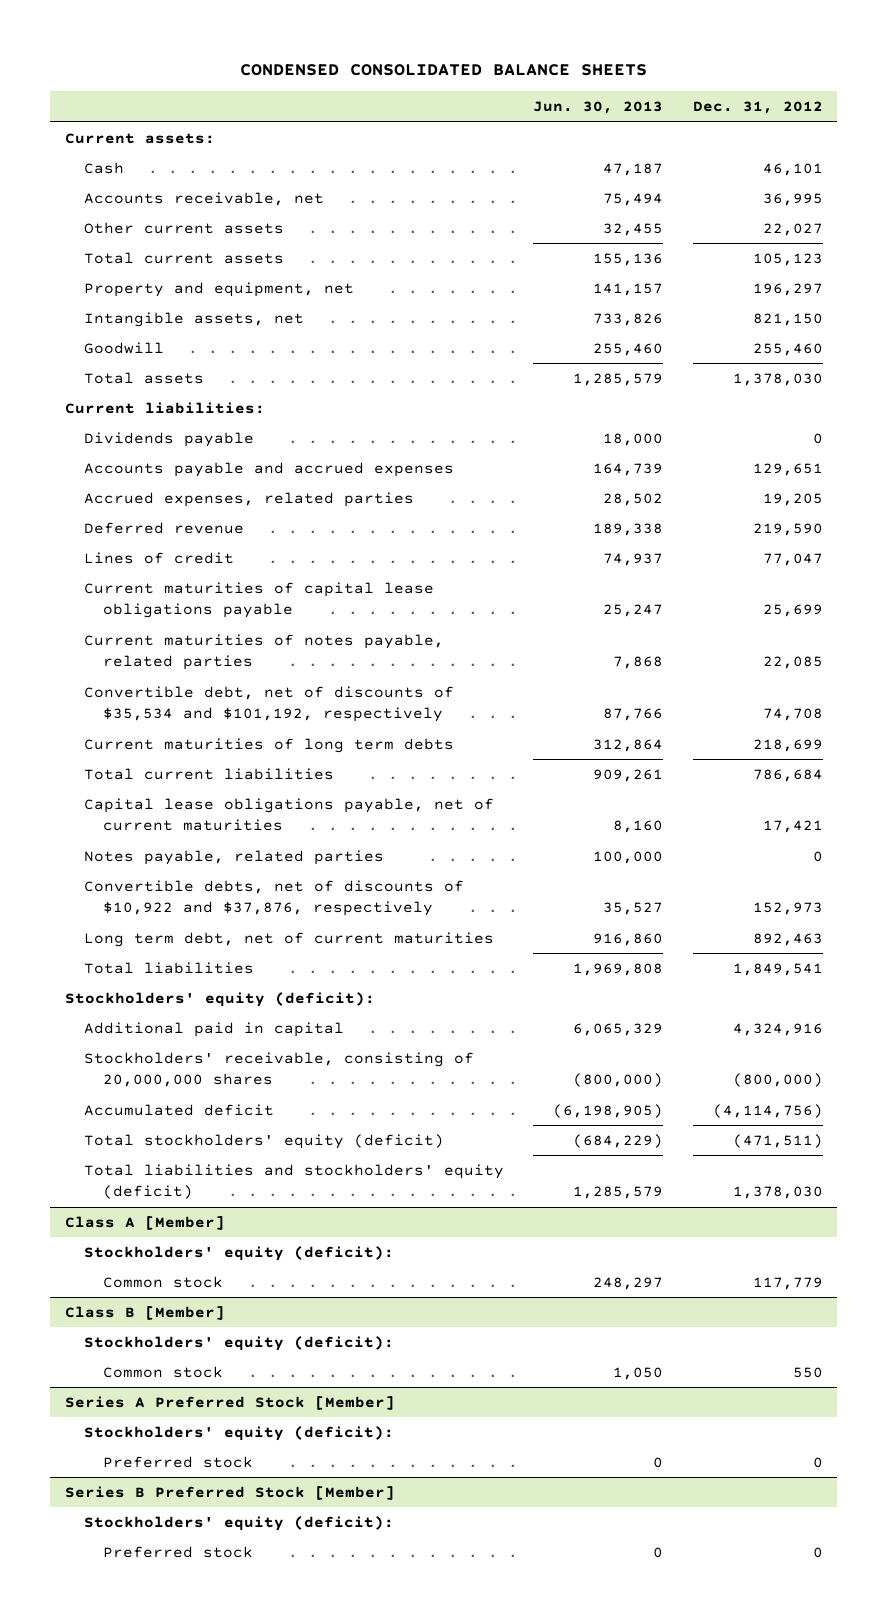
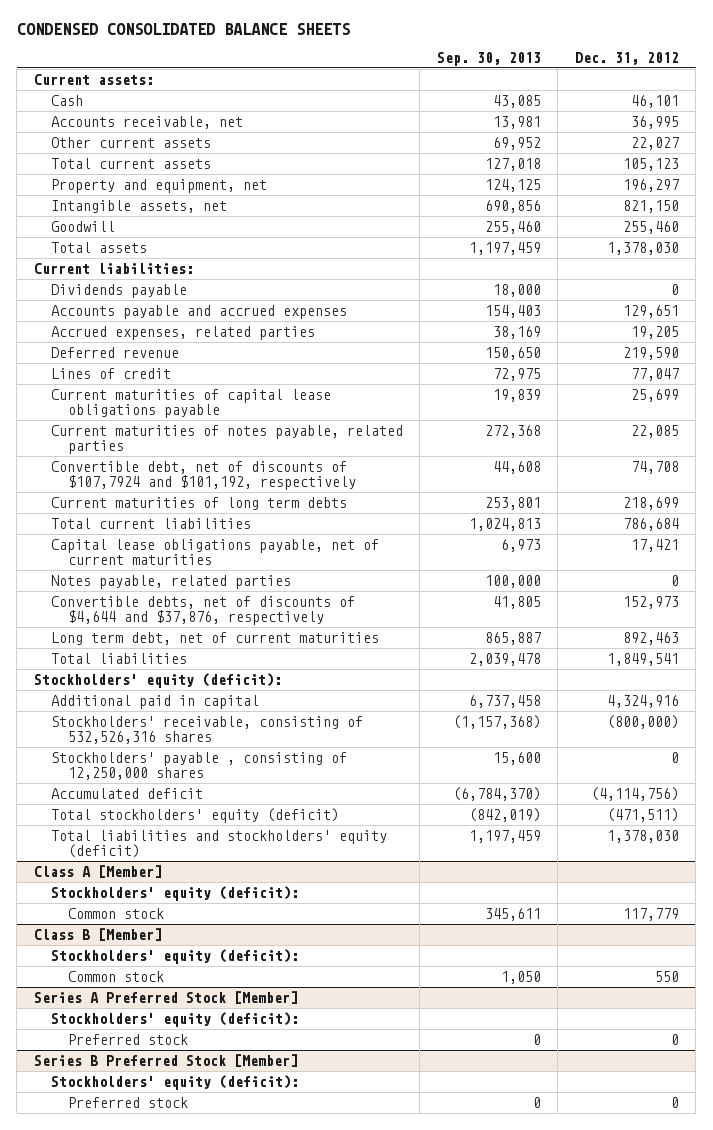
- | Jun. 30, 2013 | Dec. 31, 2012
+ | Sep. 30, 2013 | Dec. 31, 2012
- Convertible debt, net of discounts of $35,534 and $101,192, respectively | 87,766 | 74,708
+ Convertible debt, net of discounts of $107,7924 and $101,192, respectively | 44,608 | 74,708
- Convertible debts, net of discounts of $10,922 and $37,876, respectively | 35,527 | 152,973
+ Convertible debts, net of discounts of $4,644 and $37,876, respectively | 41,805 | 152,973
- Stockholders' receivable, consisting of 20,000,000 shares | (800,000) | (800,000)
+ Stockholders' receivable, consisting of 532,526,316 shares | (1,157,368) | (800,000)
+ Stockholders' payable , consisting of 12,250,000 shares | 15,600 | 0

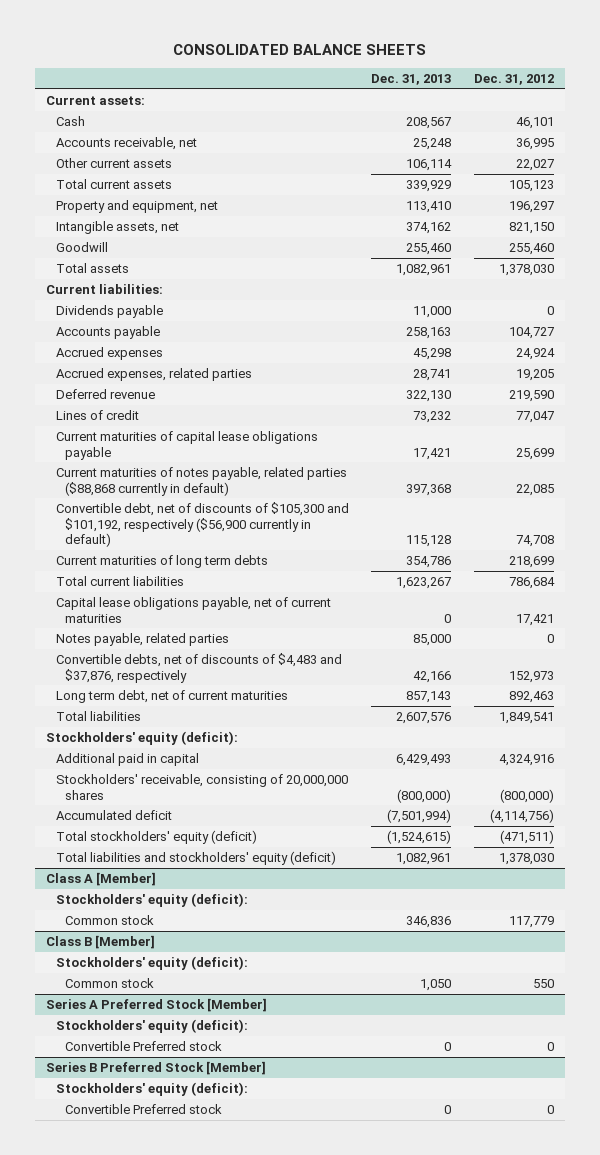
- CONDENSED CONSOLIDATED BALANCE SHEETS
+ CONSOLIDATED BALANCE SHEETS
- | Sep. 30, 2013 | Dec. 31, 2012
+ | Dec. 31, 2013 | Dec. 31, 2012
- Accounts payable and accrued expenses | 154,403 | 129,651
+ Accounts payable | 258,163 | 104,727
+ Accrued expenses | 45,298 | 24,924
- Current maturities of notes payable, related parties | 272,368 | 22,085
- Convertible debt, net of discounts of $107,7924 and $101,192, respectively | 44,608 | 74,708
+ Current maturities of notes payable, related parties ($88,868 currently in default) | 397,368 | 22,085
+ Convertible debt, net of discounts of $105,300 and $101,192, respectively ($56,900 currently in default) | 115,128 | 74,708
- Convertible debts, net of discounts of $4,644 and $37,876, respectively | 41,805 | 152,973
+ Convertible debts, net of discounts of $4,483 and $37,876, respectively | 42,166 | 152,973
- Stockholders' receivable, consisting of 532,526,316 shares | (1,157,368) | (800,000)
- Stockholders' payable , consisting of 12,250,000 shares | 15,600 | 0
+ Stockholders' receivable, consisting of 20,000,000 shares | (800,000) | (800,000)
@ Series A Preferred Stock [Member]
- Preferred stock | 0 | 0
+ Convertible Preferred stock | 0 | 0
@ Series B Preferred Stock [Member]
- Preferred stock | 0 | 0
+ Convertible Preferred stock | 0 | 0

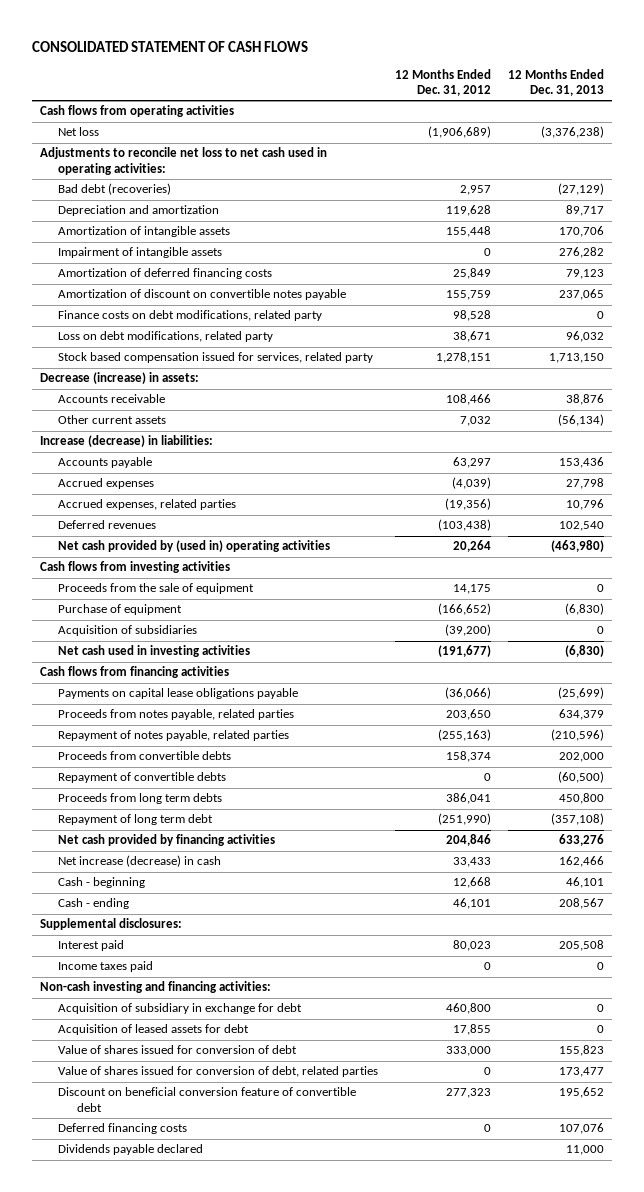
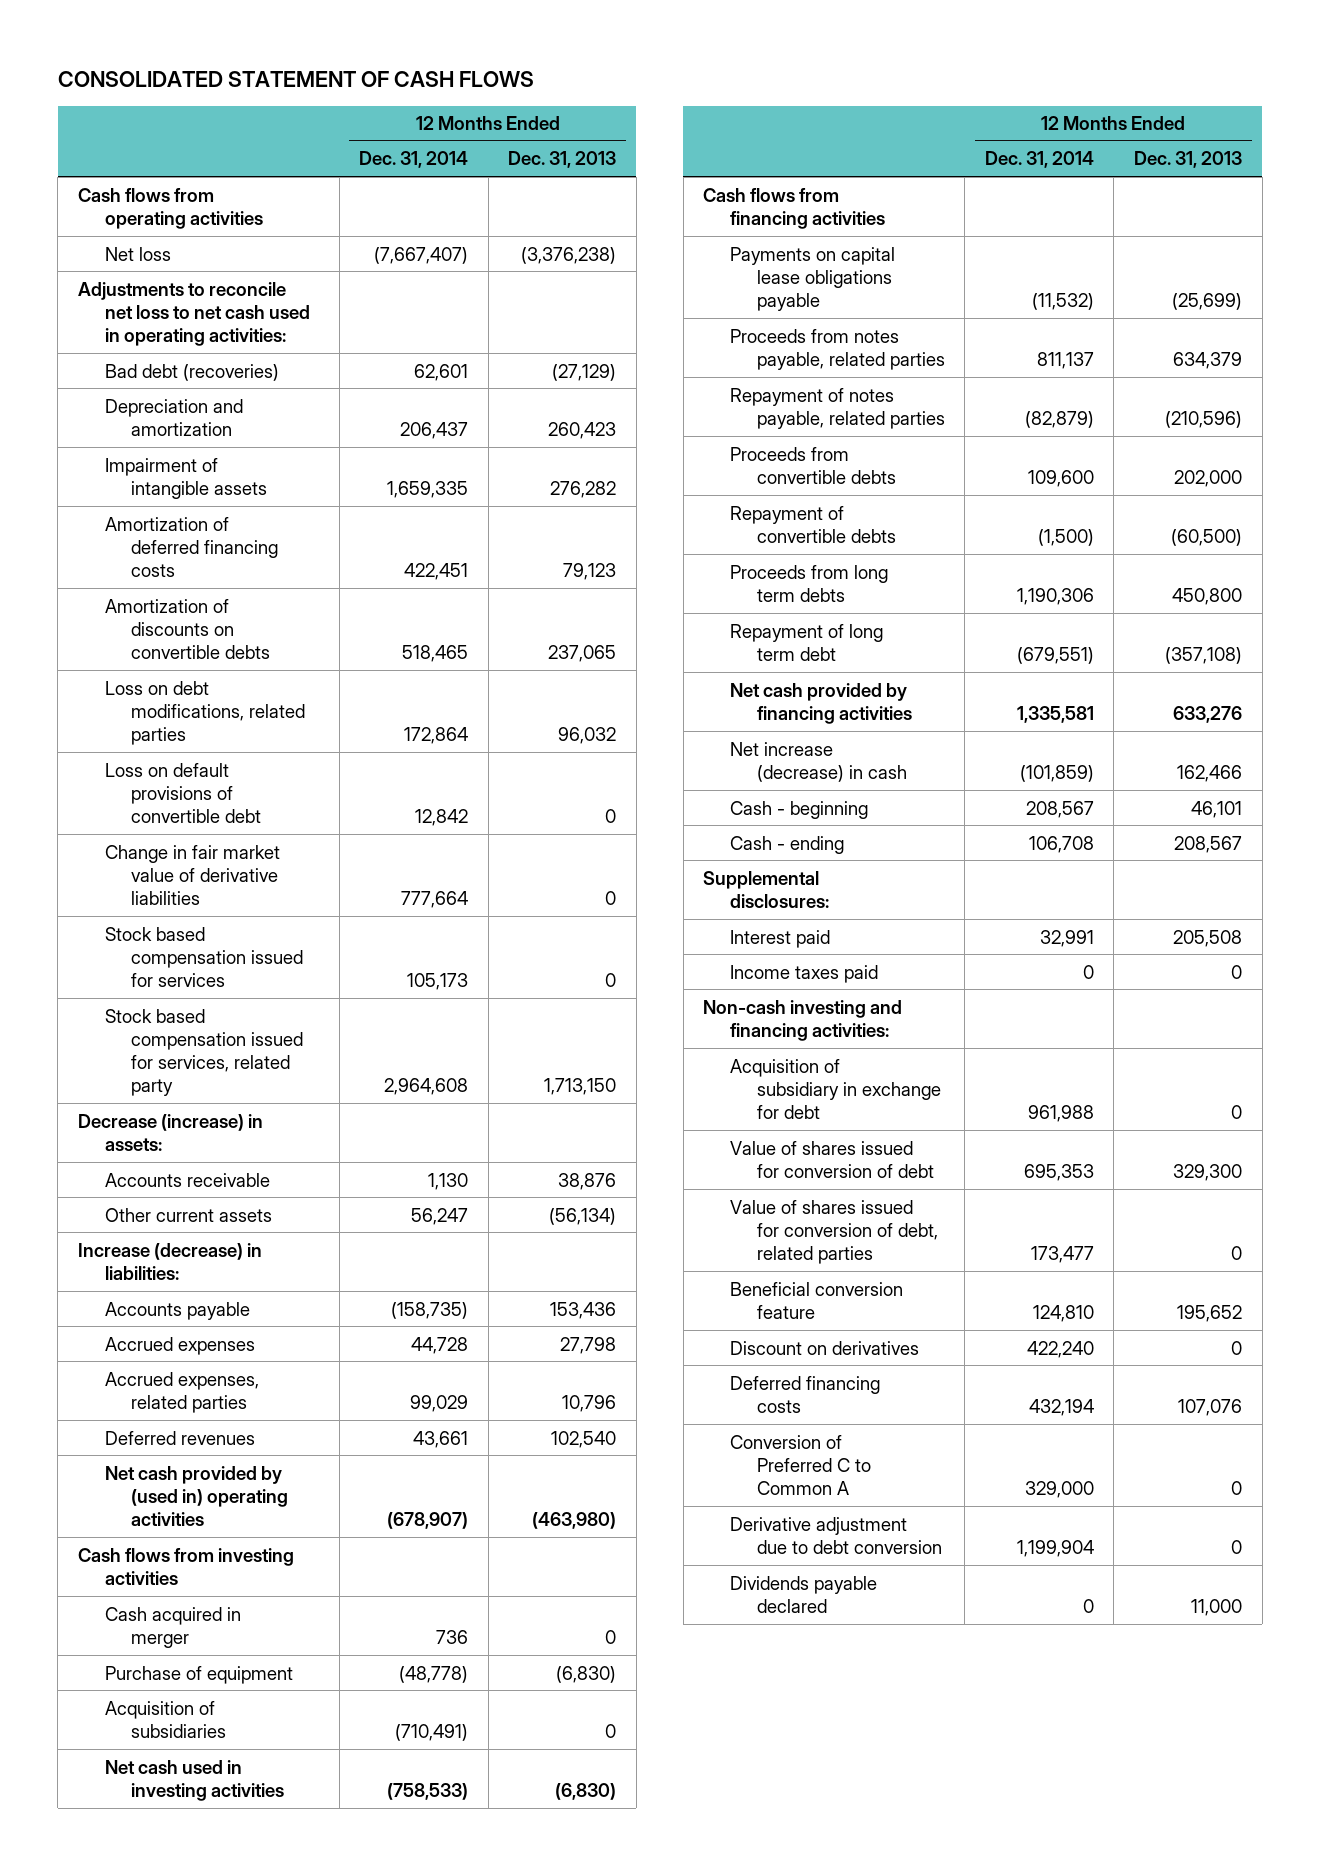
- | 12 Months Ended Dec. 31, 2012 | 12 Months Ended Dec. 31, 2013
+ | 12 Months Ended Dec. 31, 2014 | 12 Months Ended Dec. 31, 2013
- Depreciation and amortization | 119,628 | 89,717
- Amortization of intangible assets | 155,448 | 170,706
+ Depreciation and amortization | 206,437 | 260,423
- Amortization of discount on convertible notes payable | 155,759 | 237,065
- Finance costs on debt modifications, related party | 98,528 | 0
- Loss on debt modifications, related party | 38,671 | 96,032
+ Amortization of discounts on convertible debts | 518,465 | 237,065
+ Loss on debt modifications, related parties | 172,864 | 96,032
+ Loss on default provisions of convertible debt | 12,842 | 0
+ Change in fair market value of derivative liabilities | 777,664 | 0
+ Stock based compensation issued for services | 105,173 | 0
- Proceeds from the sale of equipment | 14,175 | 0
+ Cash acquired in merger | 736 | 0
- Acquisition of leased assets for debt | 17,855 | 0
- Value of shares issued for conversion of debt | 333,000 | 155,823
- Value of shares issued for conversion of debt, related parties | 0 | 173,477
- Discount on beneficial conversion feature of convertible debt | 277,323 | 195,652
+ Value of shares issued for conversion of debt | 695,353 | 329,300
+ Value of shares issued for conversion of debt, related parties | 173,477 | 0
+ Beneficial conversion feature | 124,810 | 195,652
+ Discount on derivatives | 422,240 | 0
+ Conversion of Preferred C to Common A | 329,000 | 0
+ Derivative adjustment due to debt conversion | 1,199,904 | 0

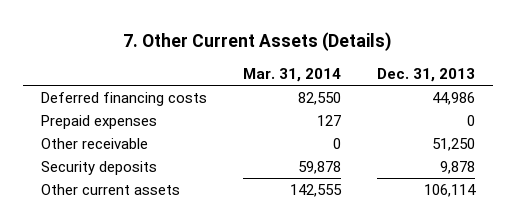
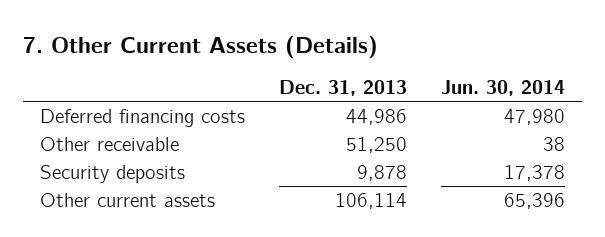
- | Mar. 31, 2014 | Dec. 31, 2013
+ | Dec. 31, 2013 | Jun. 30, 2014
- Prepaid expenses | 127 | 0

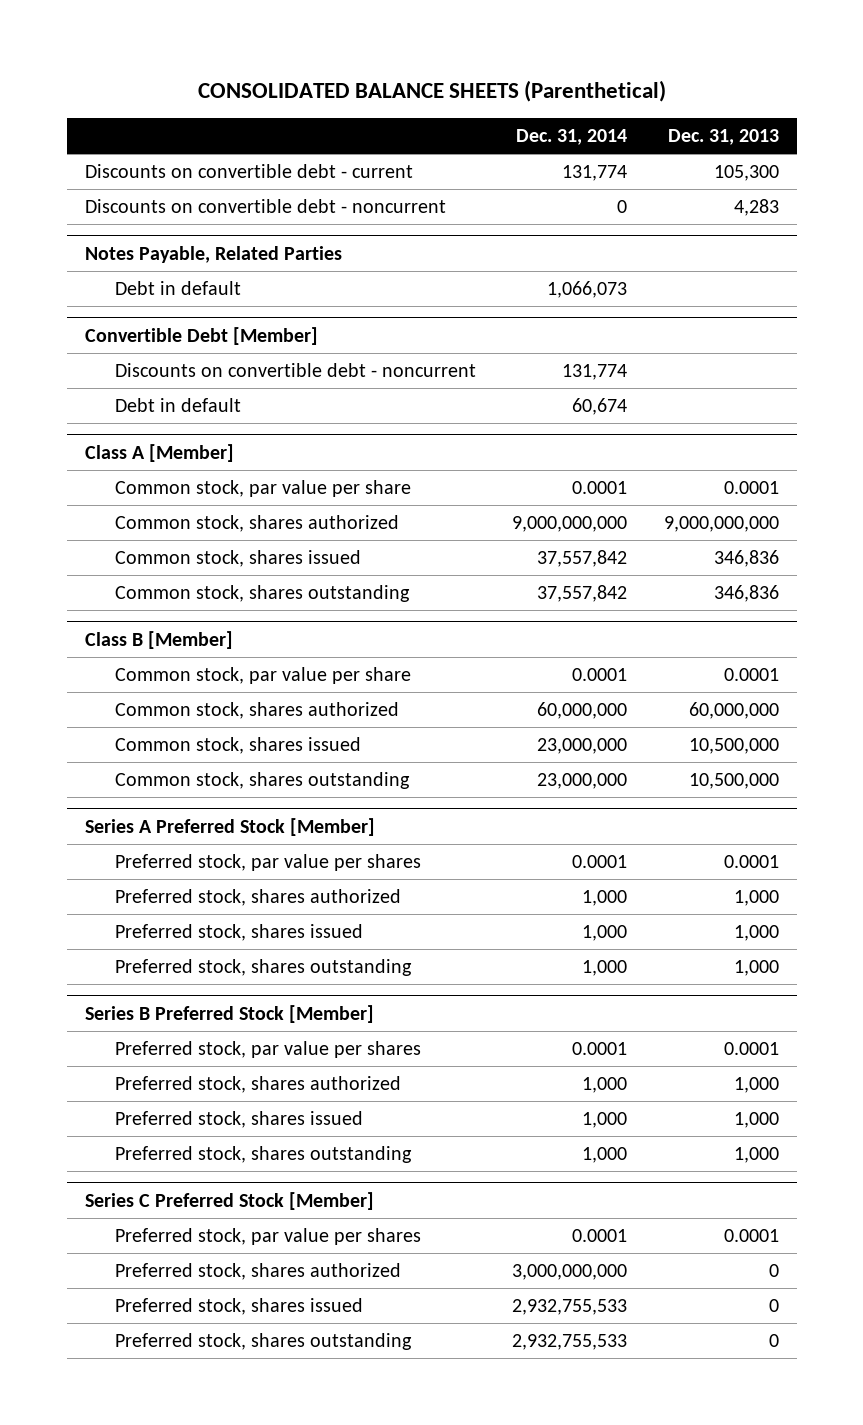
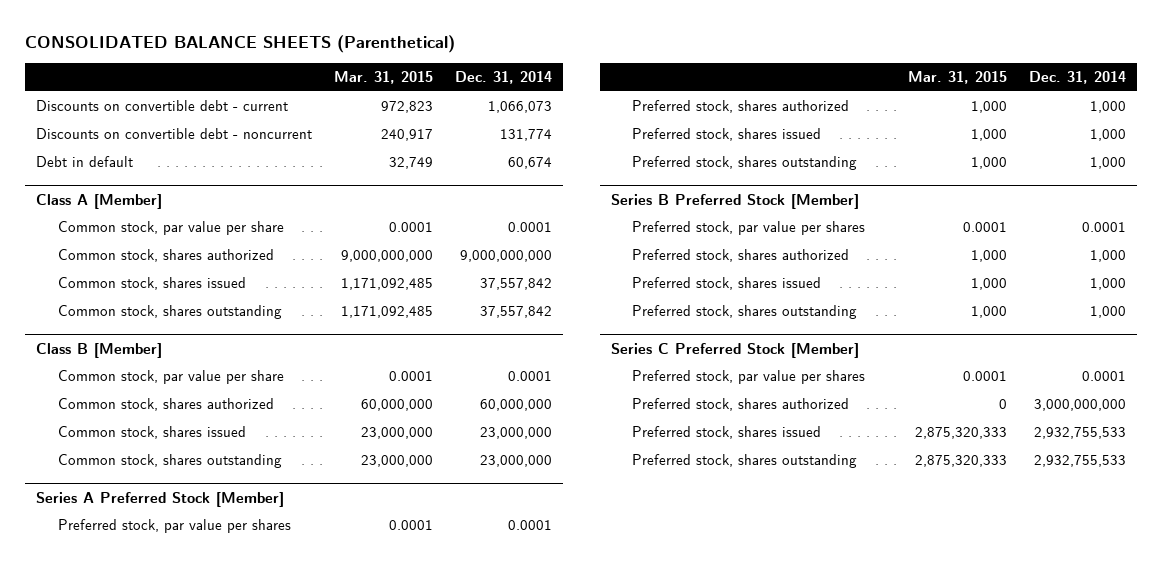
- | Dec. 31, 2014 | Dec. 31, 2013
+ | Mar. 31, 2015 | Dec. 31, 2014
- Discounts on convertible debt - current | 131,774 | 105,300
- Discounts on convertible debt - noncurrent | 0 | 4,283
- Notes Payable, Related Parties
- Debt in default | 1,066,073 |
- Convertible Debt [Member]
+ Discounts on convertible debt - current | 972,823 | 1,066,073

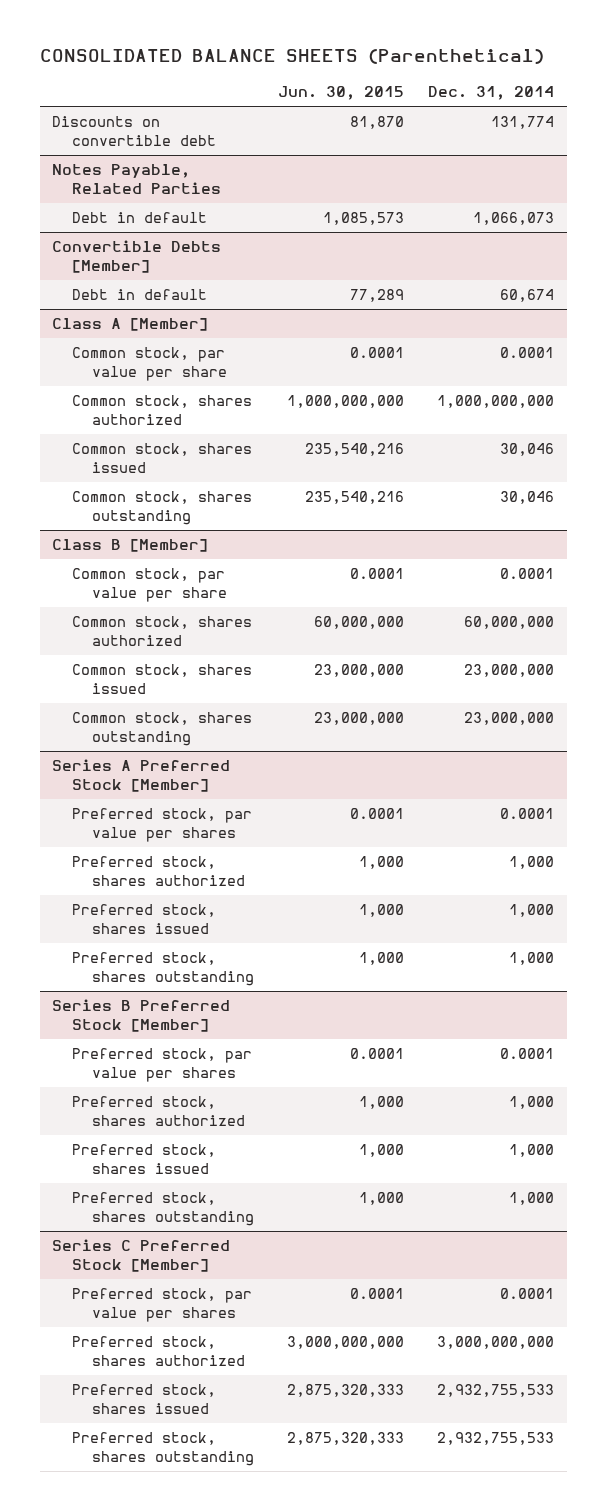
- | Mar. 31, 2015 | Dec. 31, 2014
+ | Jun. 30, 2015 | Dec. 31, 2014
- Discounts on convertible debt - current | 972,823 | 1,066,073
- Discounts on convertible debt - noncurrent | 240,917 | 131,774
+ Discounts on convertible debt | 81,870 | 131,774
+ Notes Payable, Related Parties
+ Debt in default | 1,085,573 | 1,066,073
+ Convertible Debts [Member]
@ Class A [Member]
- Common stock, shares authorized | 9,000,000,000 | 9,000,000,000
- Common stock, shares issued | 1,171,092,485 | 37,557,842
- Common stock, shares outstanding | 1,171,092,485 | 37,557,842
+ Common stock, shares authorized | 1,000,000,000 | 1,000,000,000
+ Common stock, shares issued | 235,540,216 | 30,046
+ Common stock, shares outstanding | 235,540,216 | 30,046

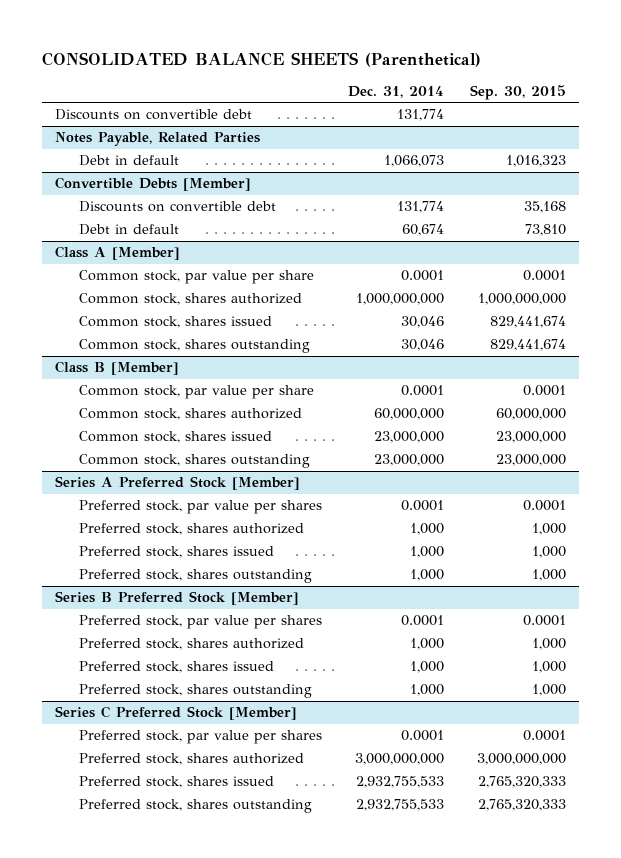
- | Jun. 30, 2015 | Dec. 31, 2014
+ | Dec. 31, 2014 | Sep. 30, 2015
@ Convertible Debts [Member]
+ Discounts on convertible debt | 131,774 | 35,168

